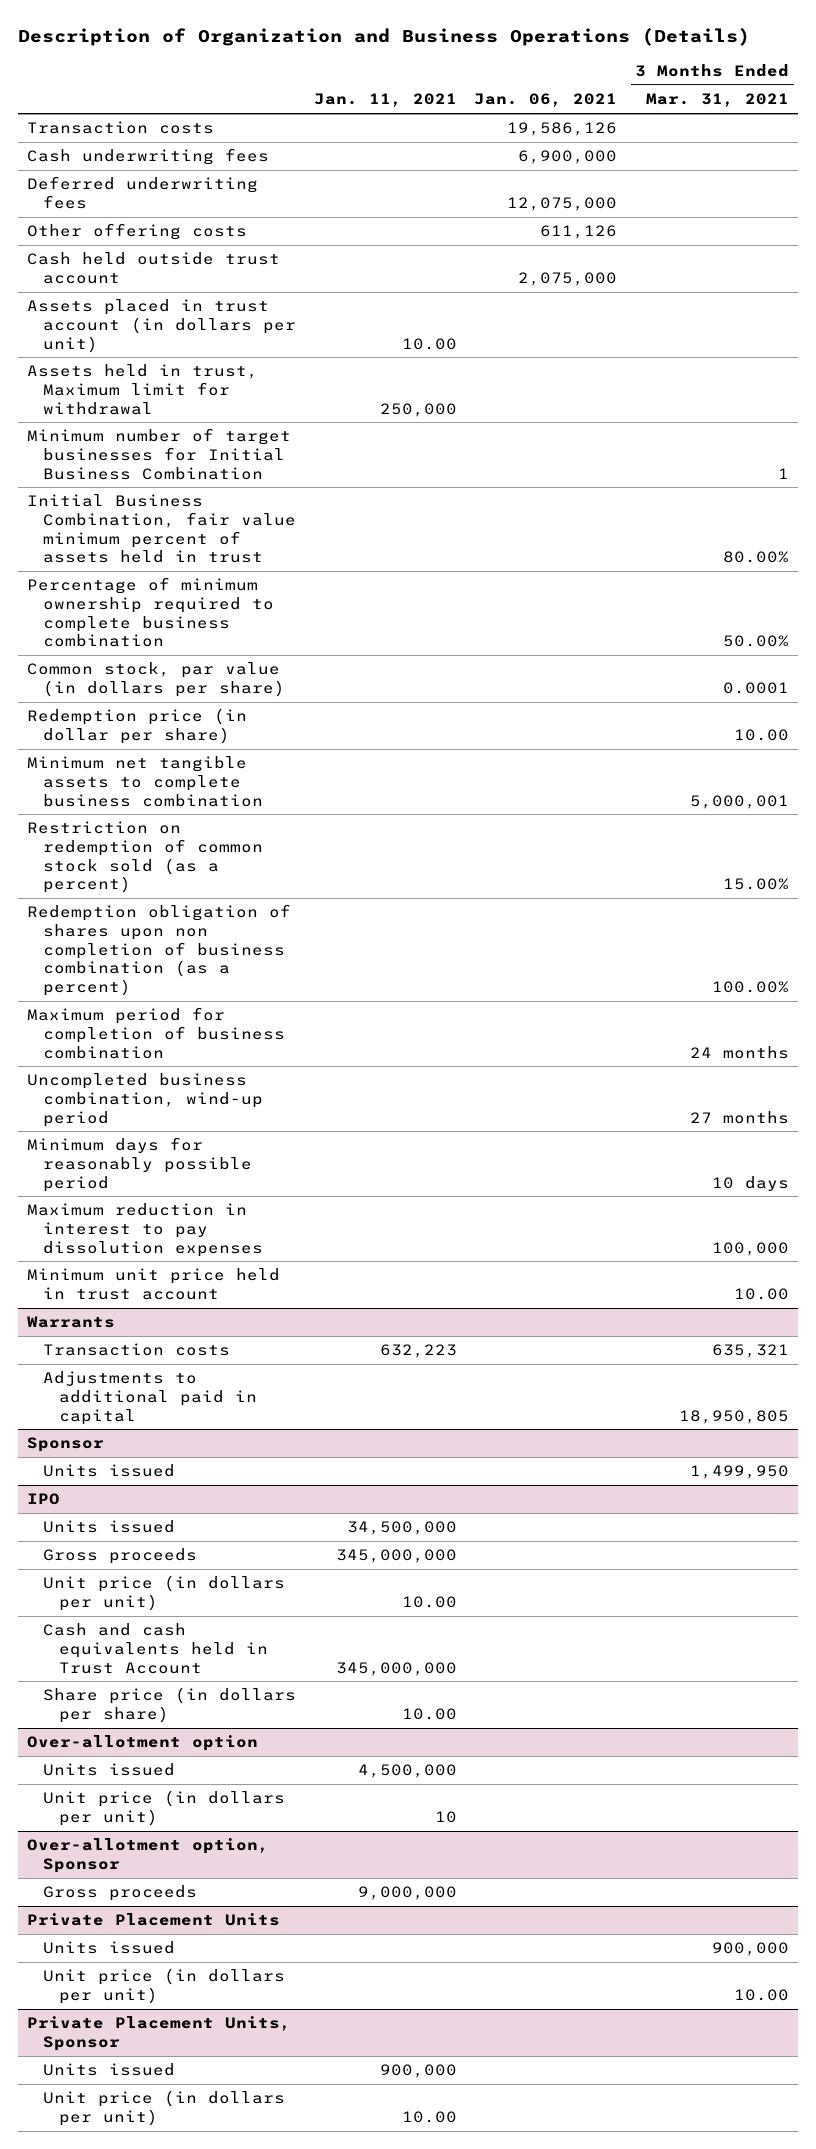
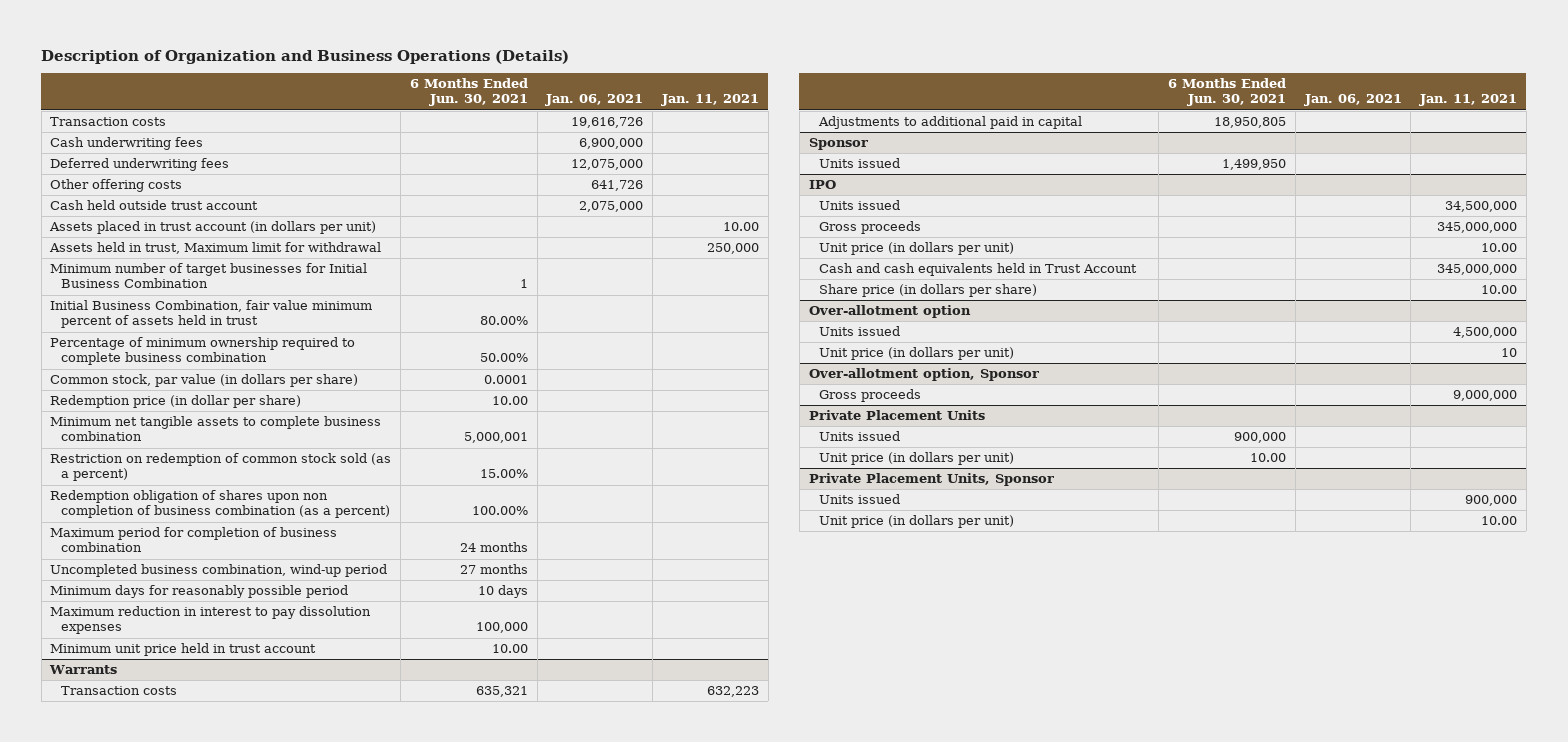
- | Jan. 11, 2021 | Jan. 06, 2021 | 3 Months Ended Mar. 31, 2021
+ | 6 Months Ended Jun. 30, 2021 | Jan. 06, 2021 | Jan. 11, 2021
- Transaction costs | | 19,586,126 |
+ Transaction costs | | 19,616,726 |
- Other offering costs | | 611,126 |
+ Other offering costs | | 641,726 |

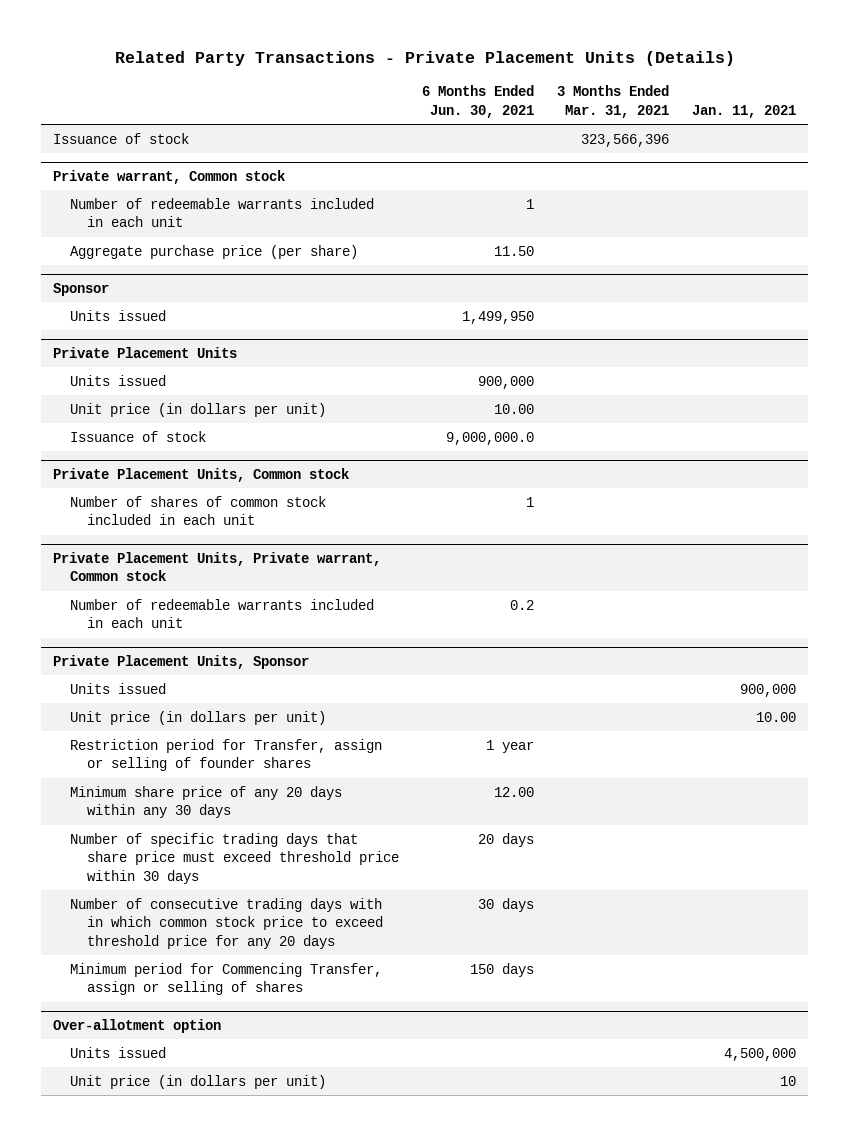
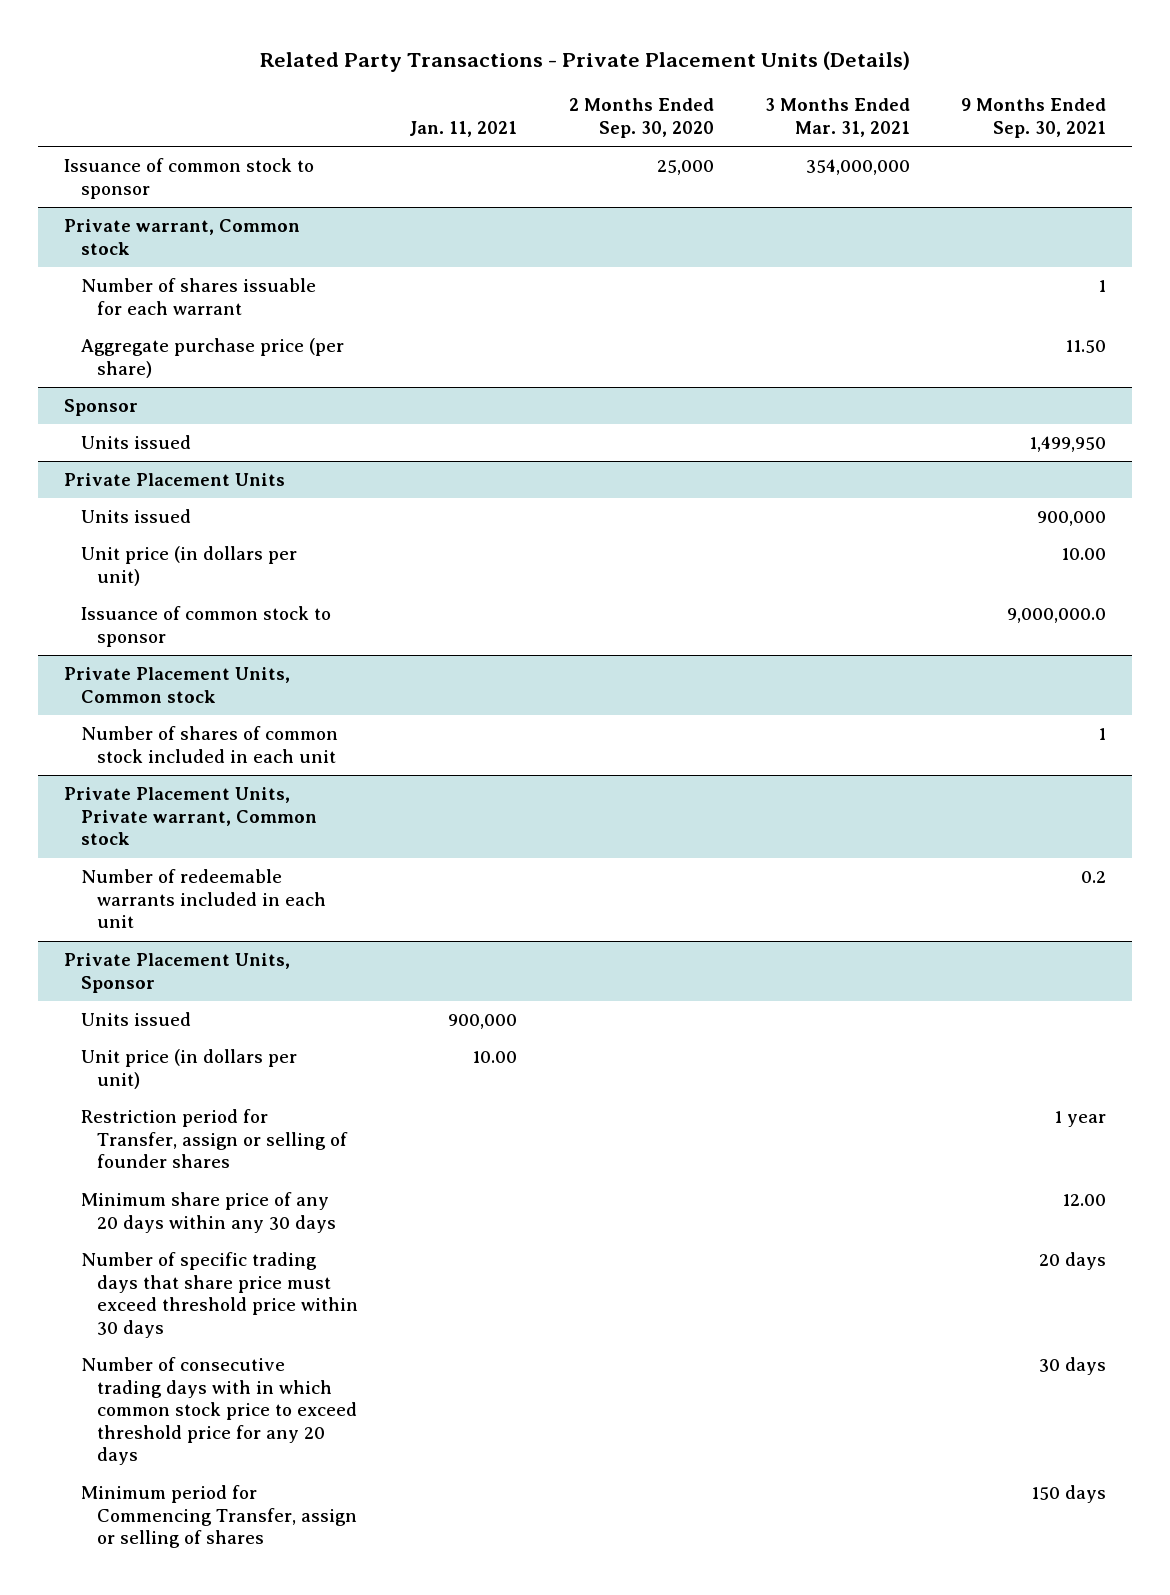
- | 6 Months Ended Jun. 30, 2021 | 3 Months Ended Mar. 31, 2021 | Jan. 11, 2021
+ | Jan. 11, 2021 | 2 Months Ended Sep. 30, 2020 | 3 Months Ended Mar. 31, 2021 | 9 Months Ended Sep. 30, 2021
- Issuance of stock | | 323,566,396 |
+ Issuance of common stock to sponsor | | 25,000 | 354,000,000 |
@ Private warrant, Common stock
- Number of redeemable warrants included in each unit | 1 | |
+ Number of shares issuable for each warrant | | | | 1
@ Private Placement Units
- Issuance of stock | 9,000,000.0 | |
+ Issuance of common stock to sponsor | | | | 9,000,000.0
- Over-allotment option
- Units issued | | | 4,500,000
- Unit price (in dollars per unit) | | | 10

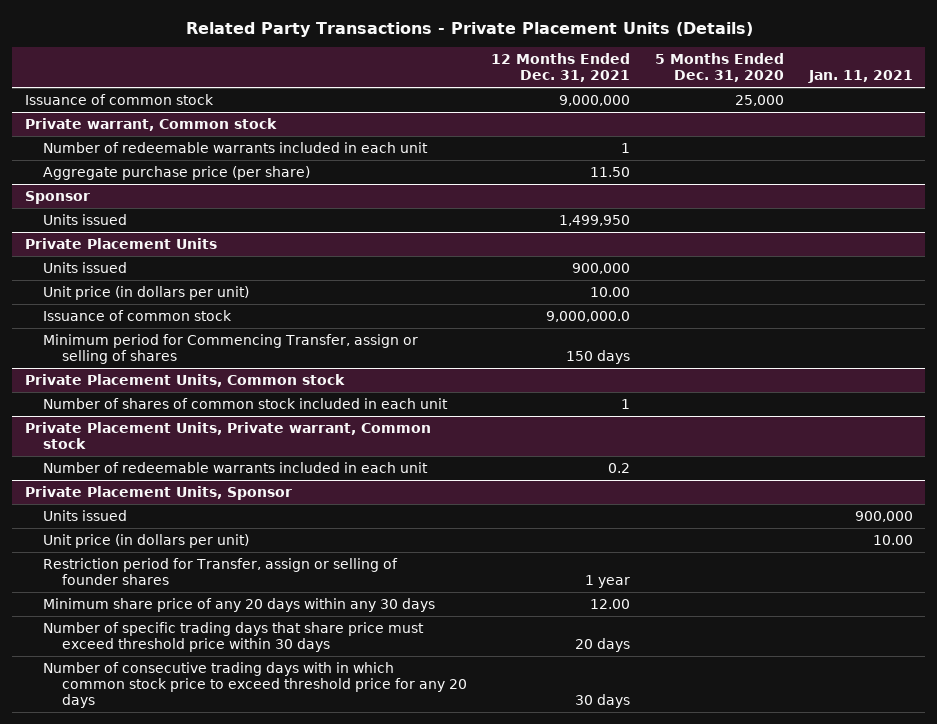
- | Jan. 11, 2021 | 2 Months Ended Sep. 30, 2020 | 3 Months Ended Mar. 31, 2021 | 9 Months Ended Sep. 30, 2021
+ | 12 Months Ended Dec. 31, 2021 | 5 Months Ended Dec. 31, 2020 | Jan. 11, 2021
- Issuance of common stock to sponsor | | 25,000 | 354,000,000 |
+ Issuance of common stock | 9,000,000 | 25,000 |
@ Private warrant, Common stock
- Number of shares issuable for each warrant | | | | 1
+ Number of redeemable warrants included in each unit | 1 | |
@ Private Placement Units
- Issuance of common stock to sponsor | | | | 9,000,000.0
+ Issuance of common stock | 9,000,000.0 | |
+ Minimum period for Commencing Transfer, assign or selling of shares | 150 days | |
@ Private Placement Units, Sponsor
- Minimum period for Commencing Transfer, assign or selling of shares | | | | 150 days

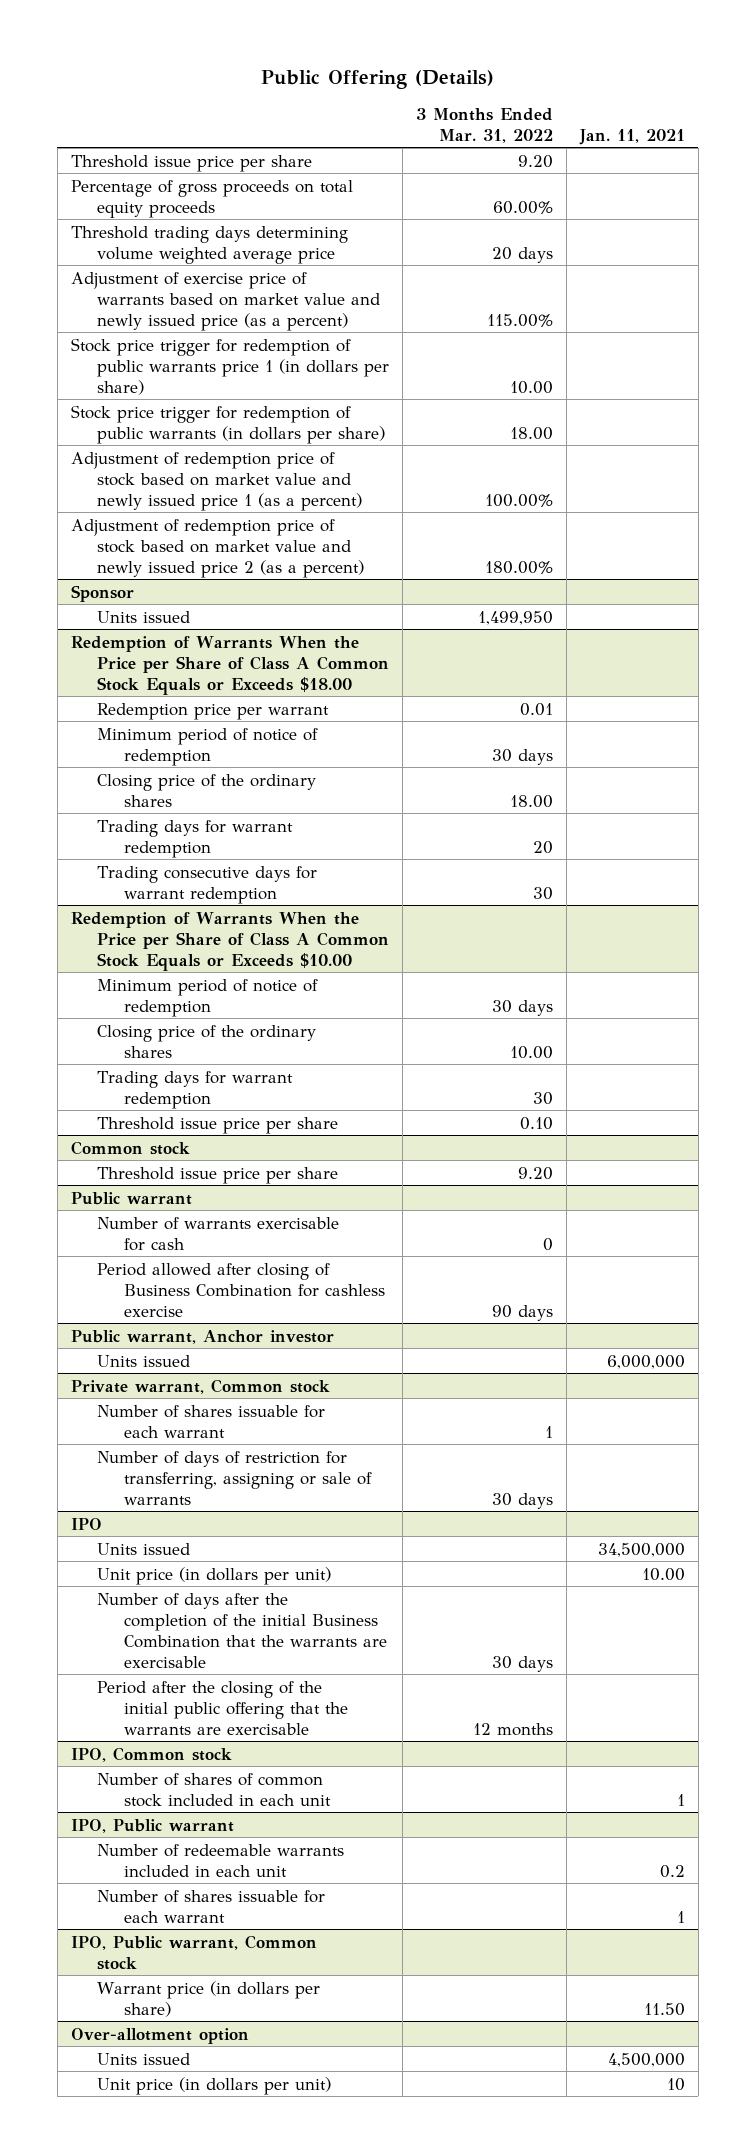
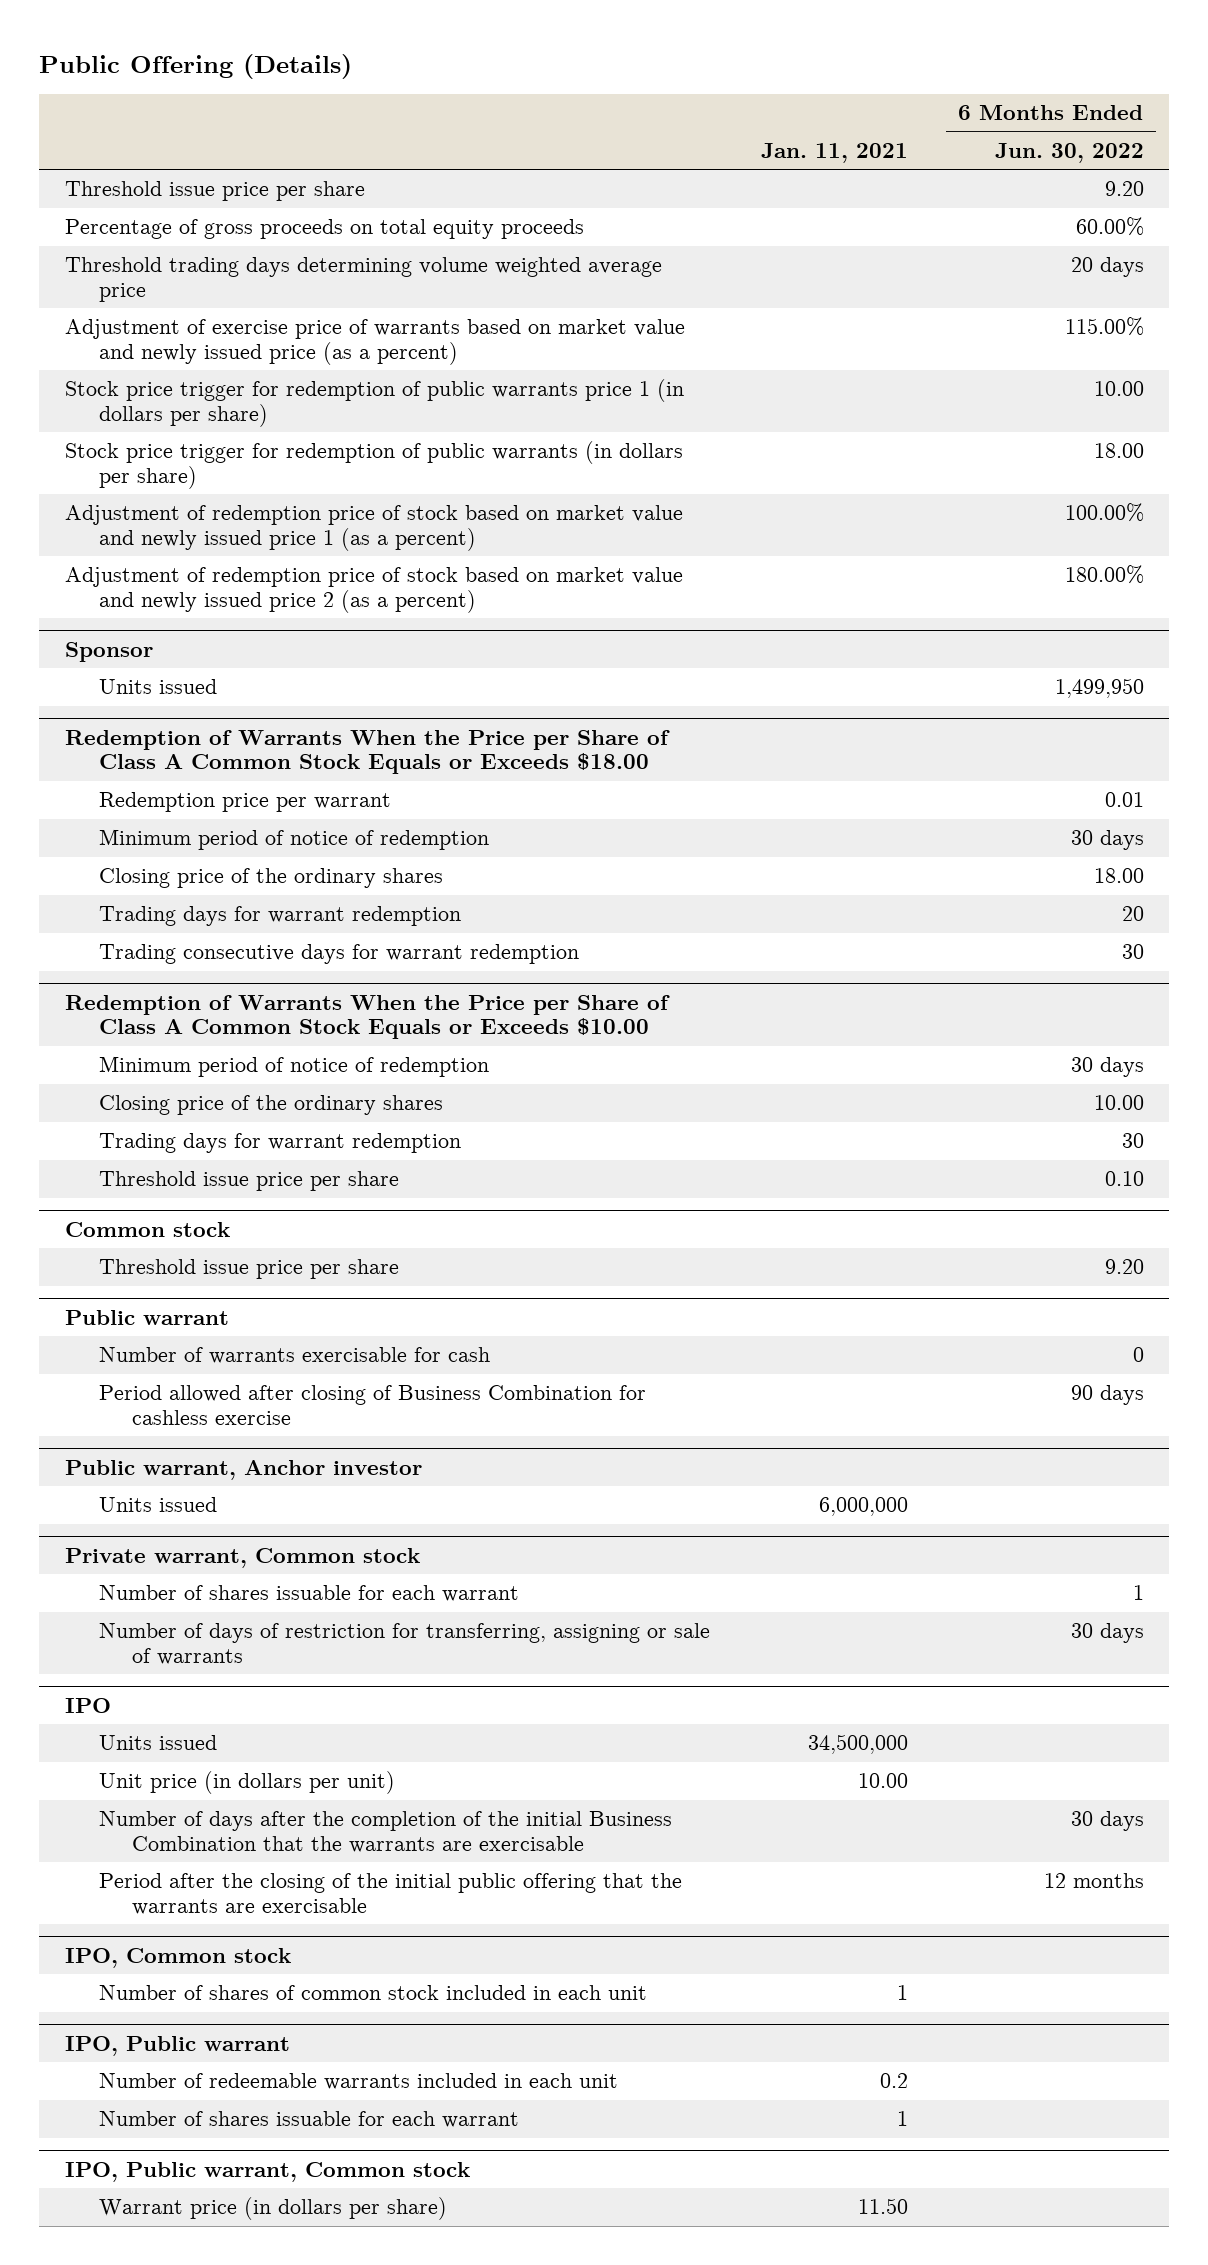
- | 3 Months Ended Mar. 31, 2022 | Jan. 11, 2021
+ | Jan. 11, 2021 | 6 Months Ended Jun. 30, 2022
- Over-allotment option
- Units issued | | 4,500,000
- Unit price (in dollars per unit) | | 10

